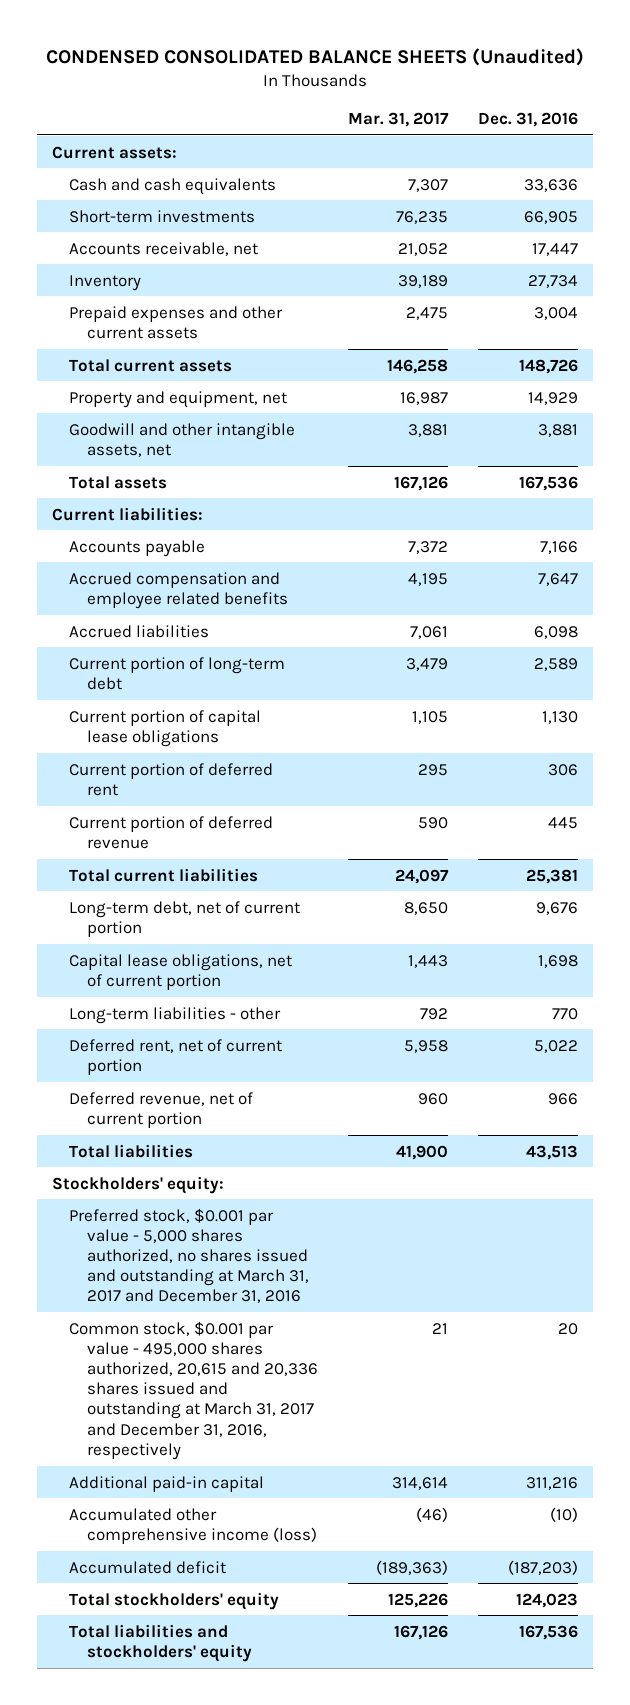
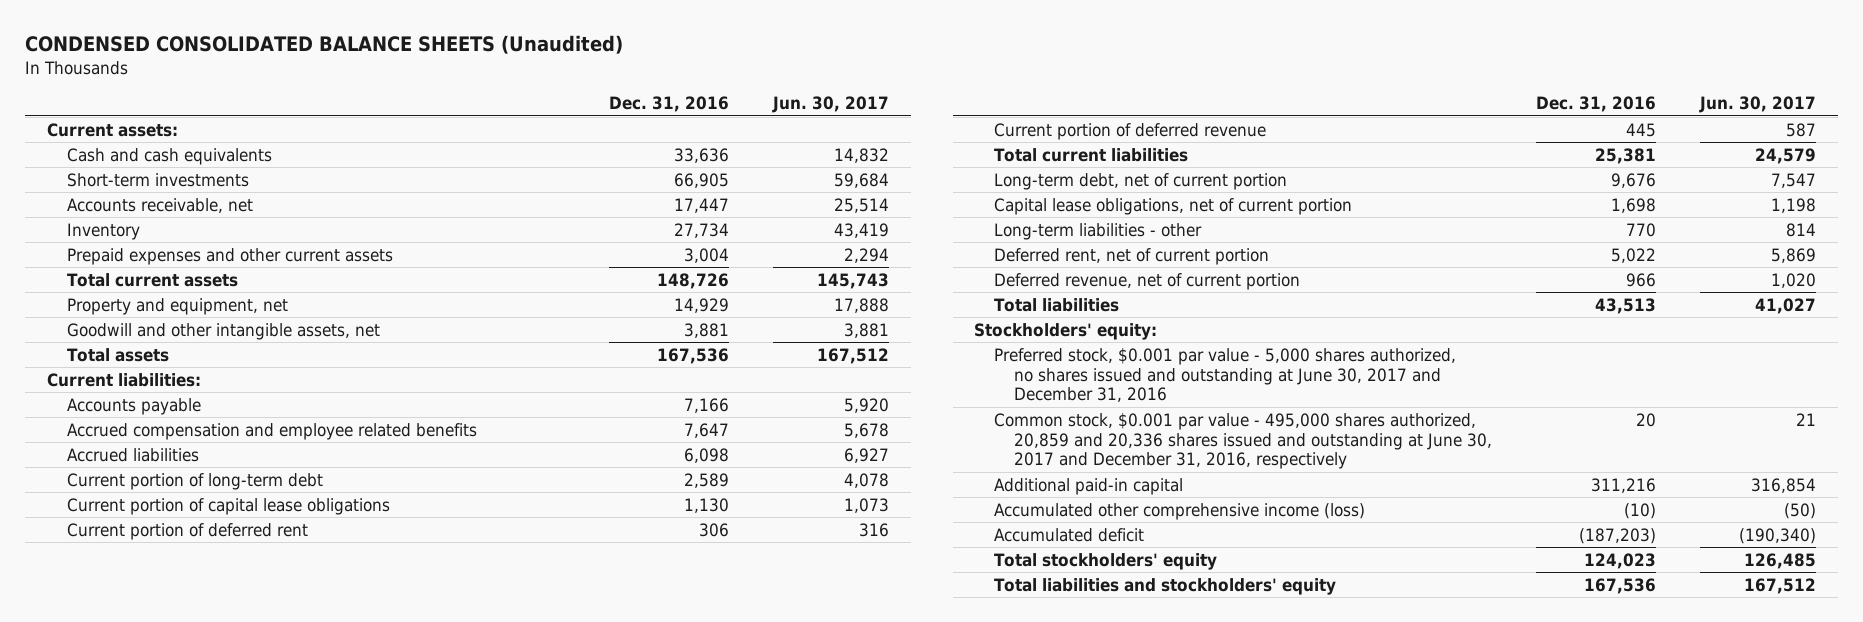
- | Mar. 31, 2017 | Dec. 31, 2016
+ | Dec. 31, 2016 | Jun. 30, 2017
- Preferred stock, $0.001 par value - 5,000 shares authorized, no shares issued and outstanding at March 31, 2017 and December 31, 2016
- Common stock, $0.001 par value - 495,000 shares authorized, 20,615 and 20,336 shares issued and outstanding at March 31, 2017 and December 31, 2016, respectively | 21 | 20
+ Preferred stock, $0.001 par value - 5,000 shares authorized, no shares issued and outstanding at June 30, 2017 and December 31, 2016
+ Common stock, $0.001 par value - 495,000 shares authorized, 20,859 and 20,336 shares issued and outstanding at June 30, 2017 and December 31, 2016, respectively | 20 | 21

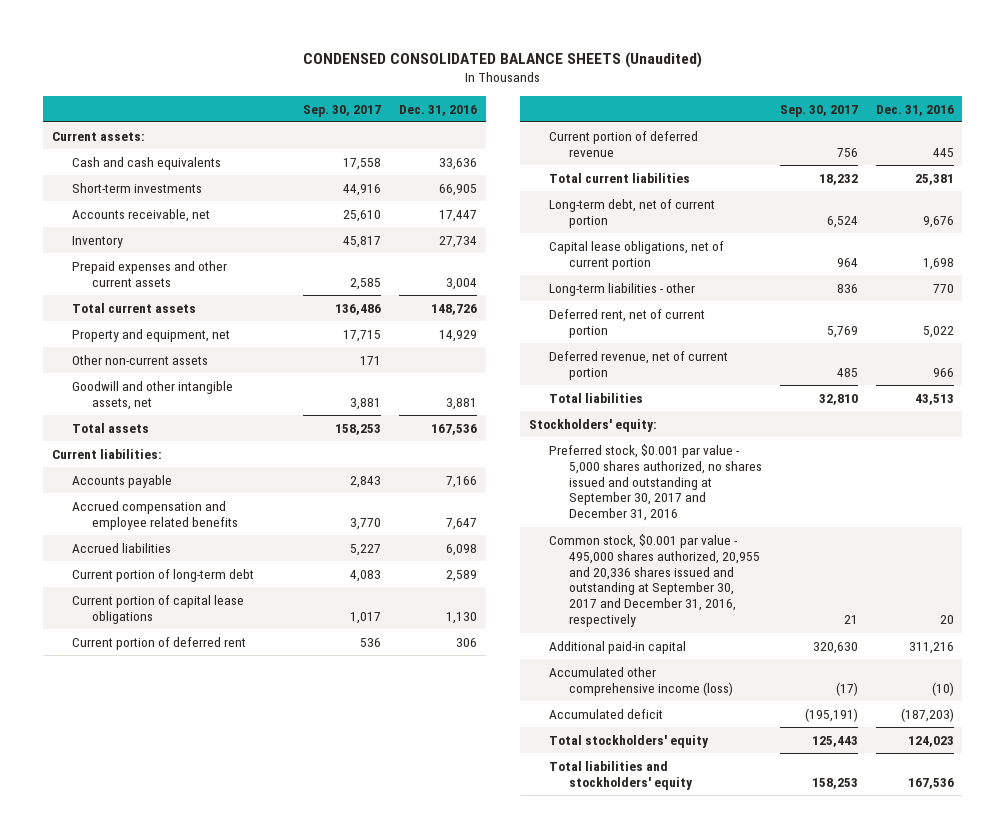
- | Dec. 31, 2016 | Jun. 30, 2017
+ | Sep. 30, 2017 | Dec. 31, 2016
+ Other non-current assets | 171 |
- Preferred stock, $0.001 par value - 5,000 shares authorized, no shares issued and outstanding at June 30, 2017 and December 31, 2016
- Common stock, $0.001 par value - 495,000 shares authorized, 20,859 and 20,336 shares issued and outstanding at June 30, 2017 and December 31, 2016, respectively | 20 | 21
+ Preferred stock, $0.001 par value - 5,000 shares authorized, no shares issued and outstanding at September 30, 2017 and December 31, 2016
+ Common stock, $0.001 par value - 495,000 shares authorized, 20,955 and 20,336 shares issued and outstanding at September 30, 2017 and December 31, 2016, respectively | 21 | 20

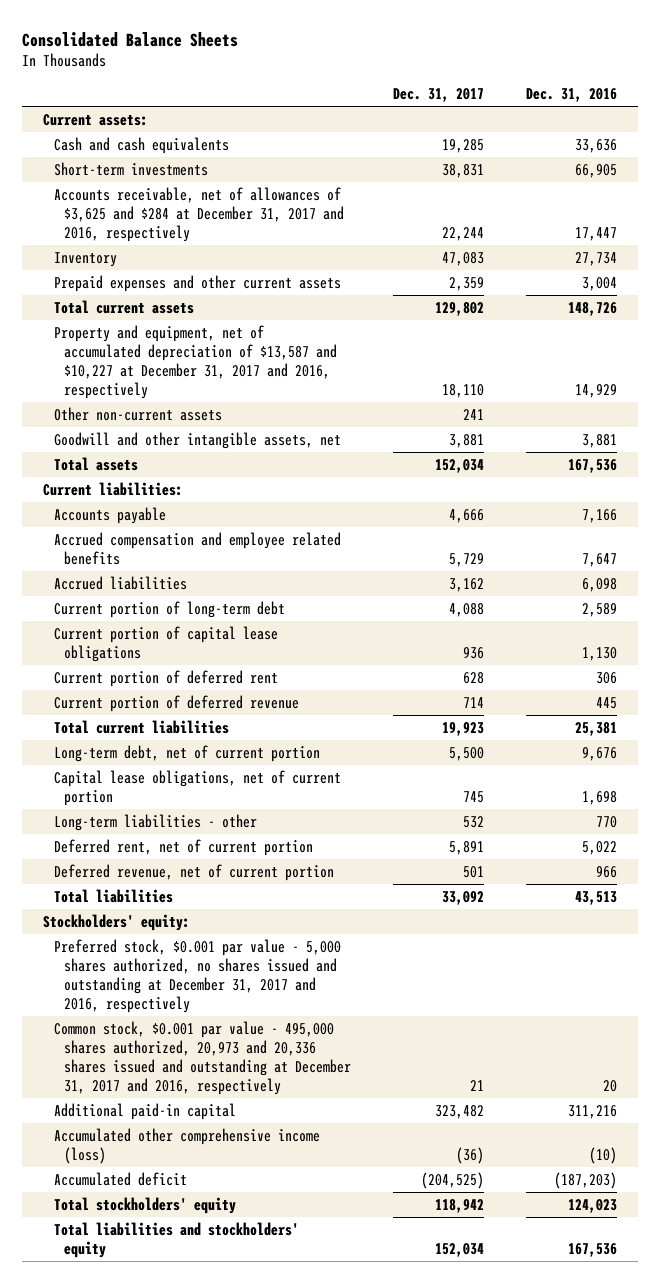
- CONDENSED CONSOLIDATED BALANCE SHEETS (Unaudited)
+ Consolidated Balance Sheets
- | Sep. 30, 2017 | Dec. 31, 2016
+ | Dec. 31, 2017 | Dec. 31, 2016
- Accounts receivable, net | 25,610 | 17,447
+ Accounts receivable, net of allowances of $3,625 and $284 at December 31, 2017 and 2016, respectively | 22,244 | 17,447
- Property and equipment, net | 17,715 | 14,929
+ Property and equipment, net of accumulated depreciation of $13,587 and $10,227 at December 31, 2017 and 2016, respectively | 18,110 | 14,929
- Preferred stock, $0.001 par value - 5,000 shares authorized, no shares issued and outstanding at September 30, 2017 and December 31, 2016
- Common stock, $0.001 par value - 495,000 shares authorized, 20,955 and 20,336 shares issued and outstanding at September 30, 2017 and December 31, 2016, respectively | 21 | 20
+ Preferred stock, $0.001 par value - 5,000 shares authorized, no shares issued and outstanding at December 31, 2017 and 2016, respectively
+ Common stock, $0.001 par value - 495,000 shares authorized, 20,973 and 20,336 shares issued and outstanding at December 31, 2017 and 2016, respectively | 21 | 20

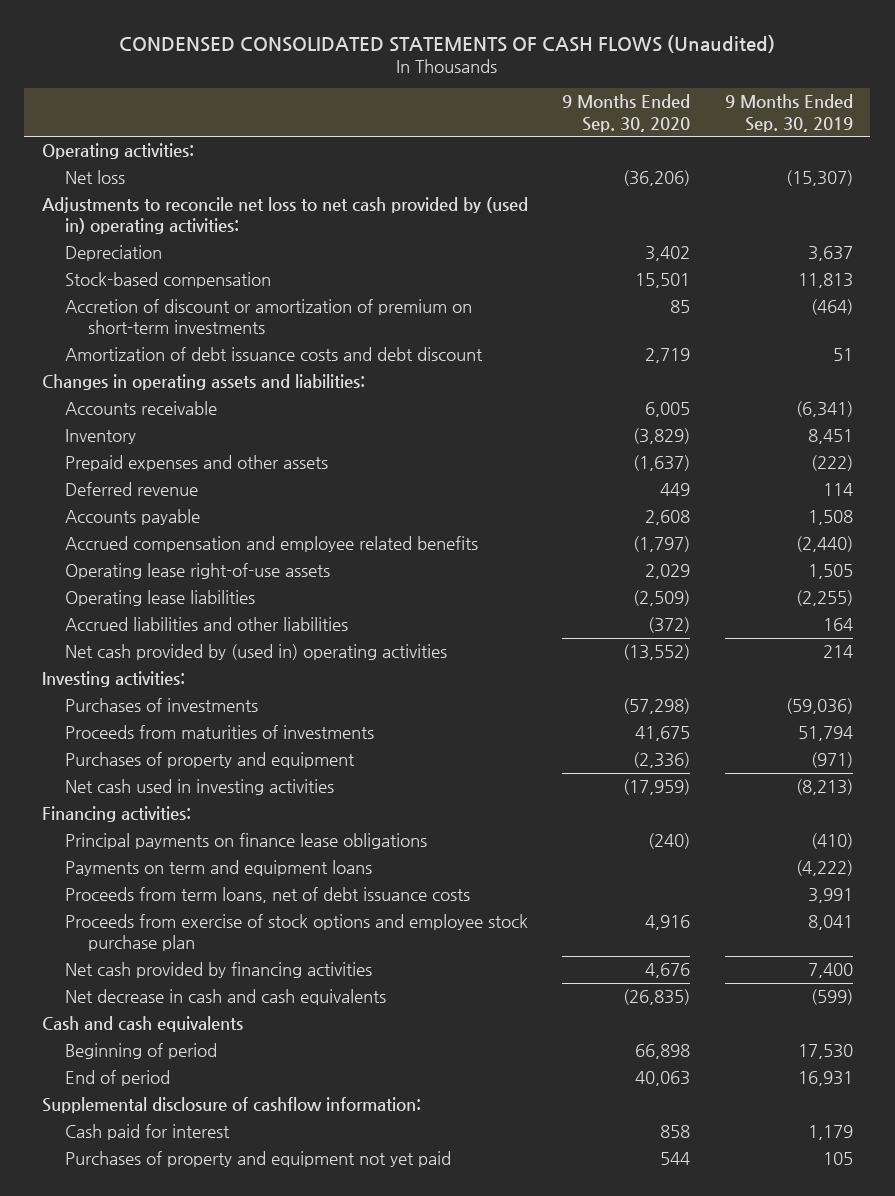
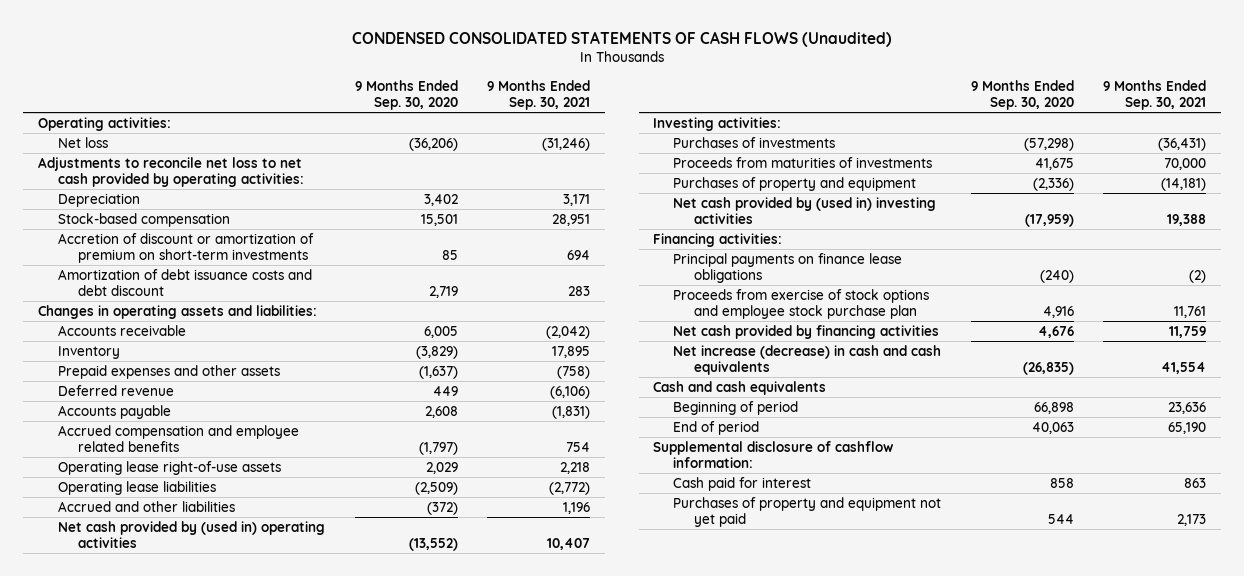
- | 9 Months Ended Sep. 30, 2020 | 9 Months Ended Sep. 30, 2019
+ | 9 Months Ended Sep. 30, 2020 | 9 Months Ended Sep. 30, 2021
- Adjustments to reconcile net loss to net cash provided by (used in) operating activities:
+ Adjustments to reconcile net loss to net cash provided by operating activities:
- Accrued liabilities and other liabilities | (372) | 164
+ Accrued and other liabilities | (372) | 1,196
- Net cash used in investing activities | (17,959) | (8,213)
+ Net cash provided by (used in) investing activities | (17,959) | 19,388
- Payments on term and equipment loans | | (4,222)
- Proceeds from term loans, net of debt issuance costs | | 3,991
- Net decrease in cash and cash equivalents | (26,835) | (599)
+ Net increase (decrease) in cash and cash equivalents | (26,835) | 41,554

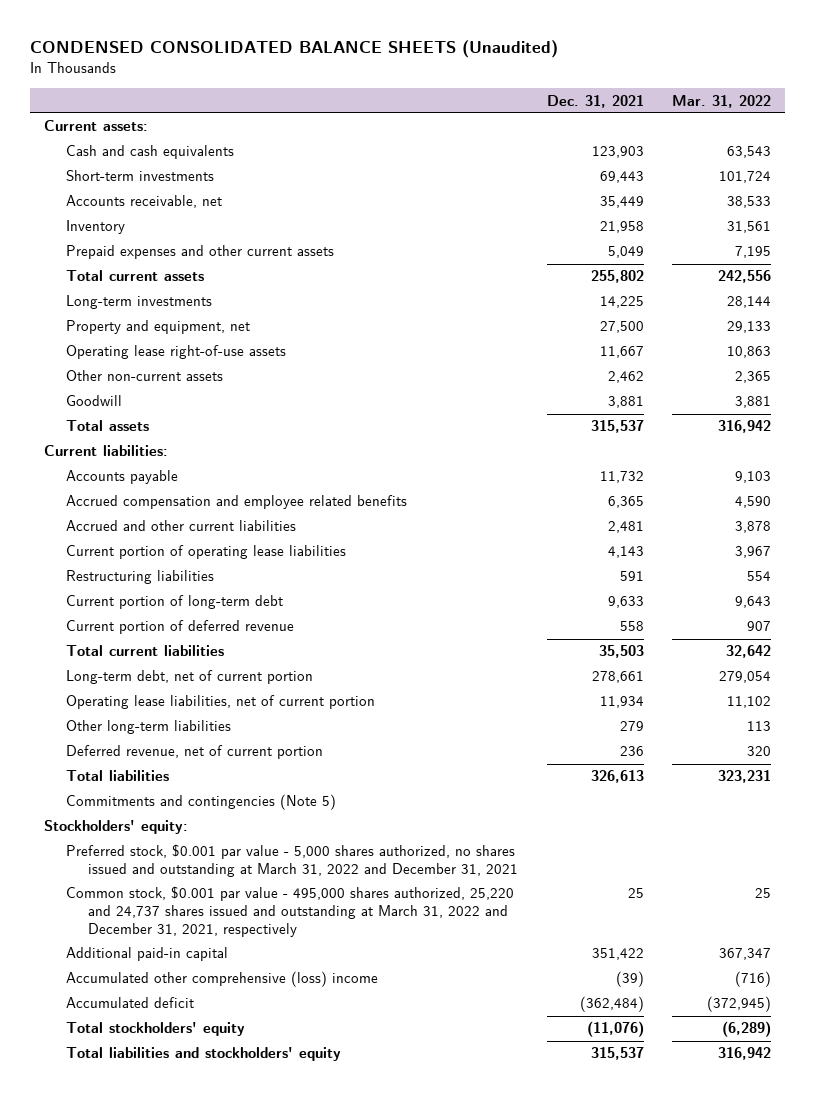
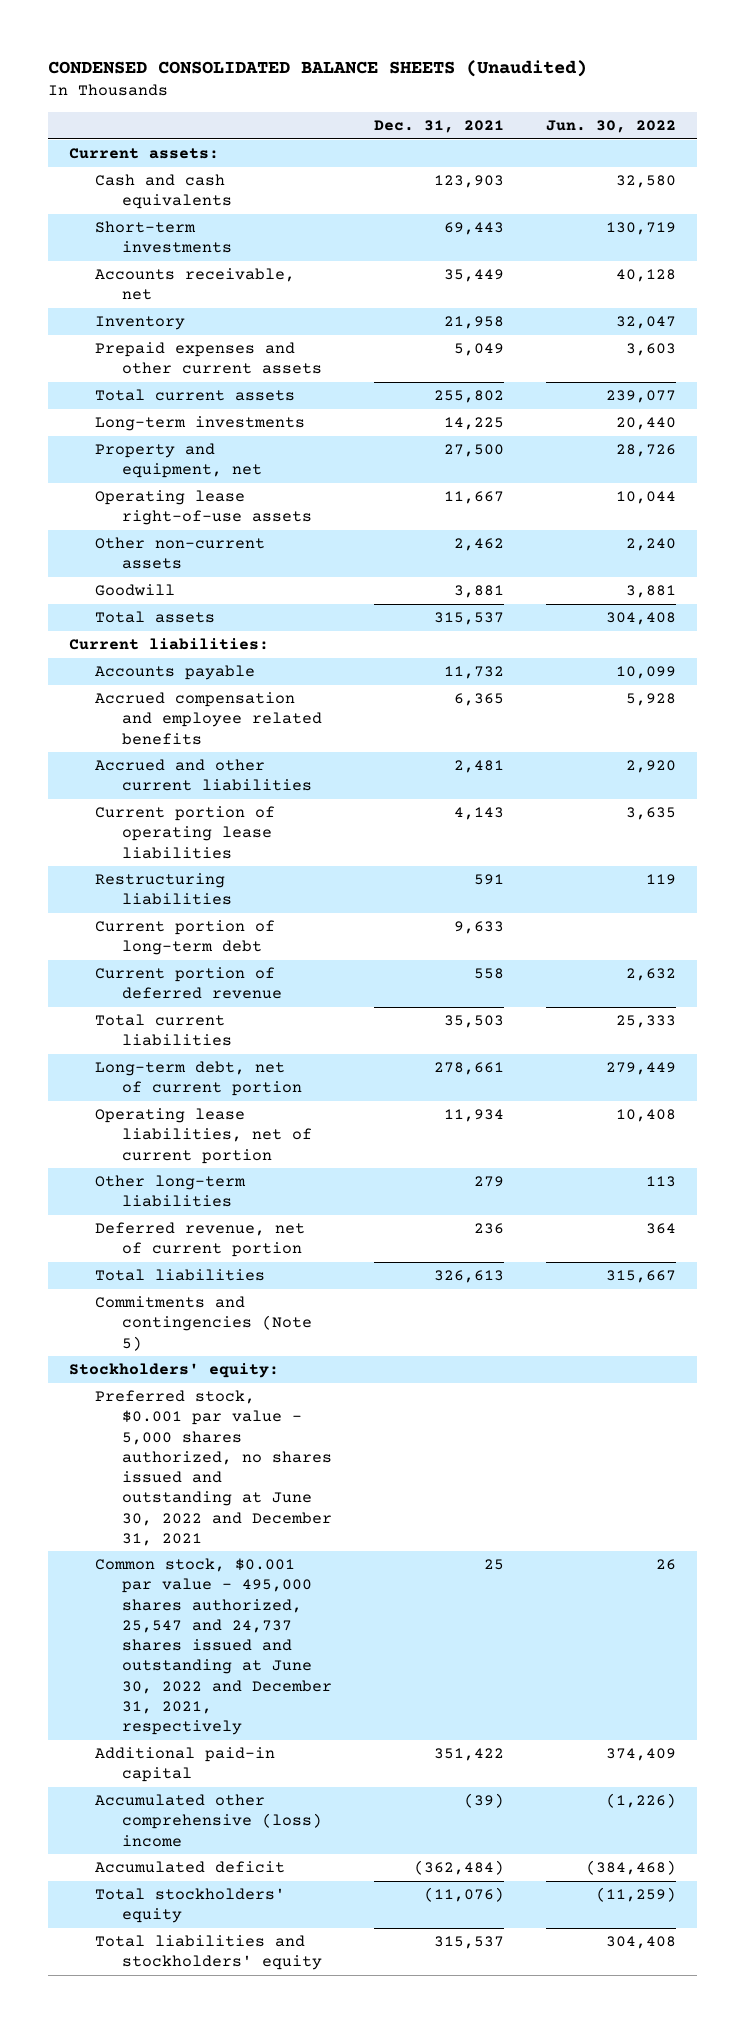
- | Dec. 31, 2021 | Mar. 31, 2022
+ | Dec. 31, 2021 | Jun. 30, 2022
- Preferred stock, $0.001 par value - 5,000 shares authorized, no shares issued and outstanding at March 31, 2022 and December 31, 2021
- Common stock, $0.001 par value - 495,000 shares authorized, 25,220 and 24,737 shares issued and outstanding at March 31, 2022 and December 31, 2021, respectively | 25 | 25
+ Preferred stock, $0.001 par value - 5,000 shares authorized, no shares issued and outstanding at June 30, 2022 and December 31, 2021
+ Common stock, $0.001 par value - 495,000 shares authorized, 25,547 and 24,737 shares issued and outstanding at June 30, 2022 and December 31, 2021, respectively | 25 | 26

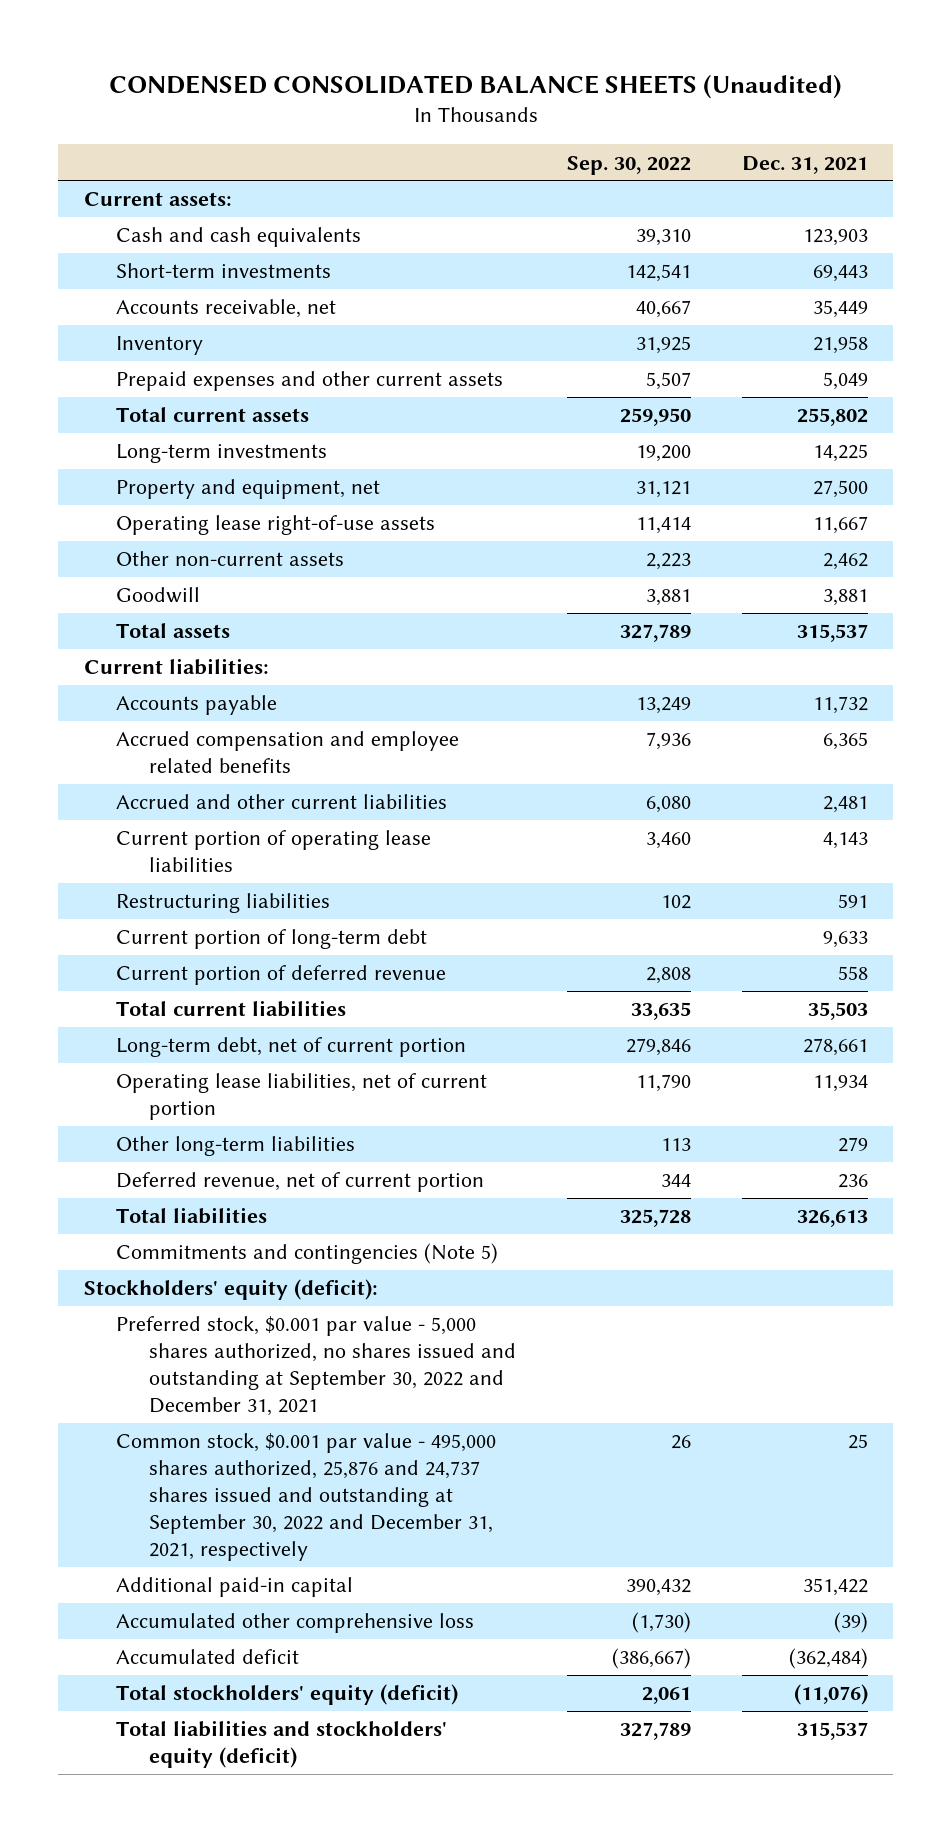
- | Dec. 31, 2021 | Jun. 30, 2022
+ | Sep. 30, 2022 | Dec. 31, 2021
- Stockholders' equity:
- Preferred stock, $0.001 par value - 5,000 shares authorized, no shares issued and outstanding at June 30, 2022 and December 31, 2021
- Common stock, $0.001 par value - 495,000 shares authorized, 25,547 and 24,737 shares issued and outstanding at June 30, 2022 and December 31, 2021, respectively | 25 | 26
+ Stockholders' equity (deficit):
+ Preferred stock, $0.001 par value - 5,000 shares authorized, no shares issued and outstanding at September 30, 2022 and December 31, 2021
+ Common stock, $0.001 par value - 495,000 shares authorized, 25,876 and 24,737 shares issued and outstanding at September 30, 2022 and December 31, 2021, respectively | 26 | 25
- Accumulated other comprehensive (loss) income | (39) | (1,226)
+ Accumulated other comprehensive loss | (1,730) | (39)
- Total stockholders' equity | (11,076) | (11,259)
- Total liabilities and stockholders' equity | 315,537 | 304,408
+ Total stockholders' equity (deficit) | 2,061 | (11,076)
+ Total liabilities and stockholders' equity (deficit) | 327,789 | 315,537

